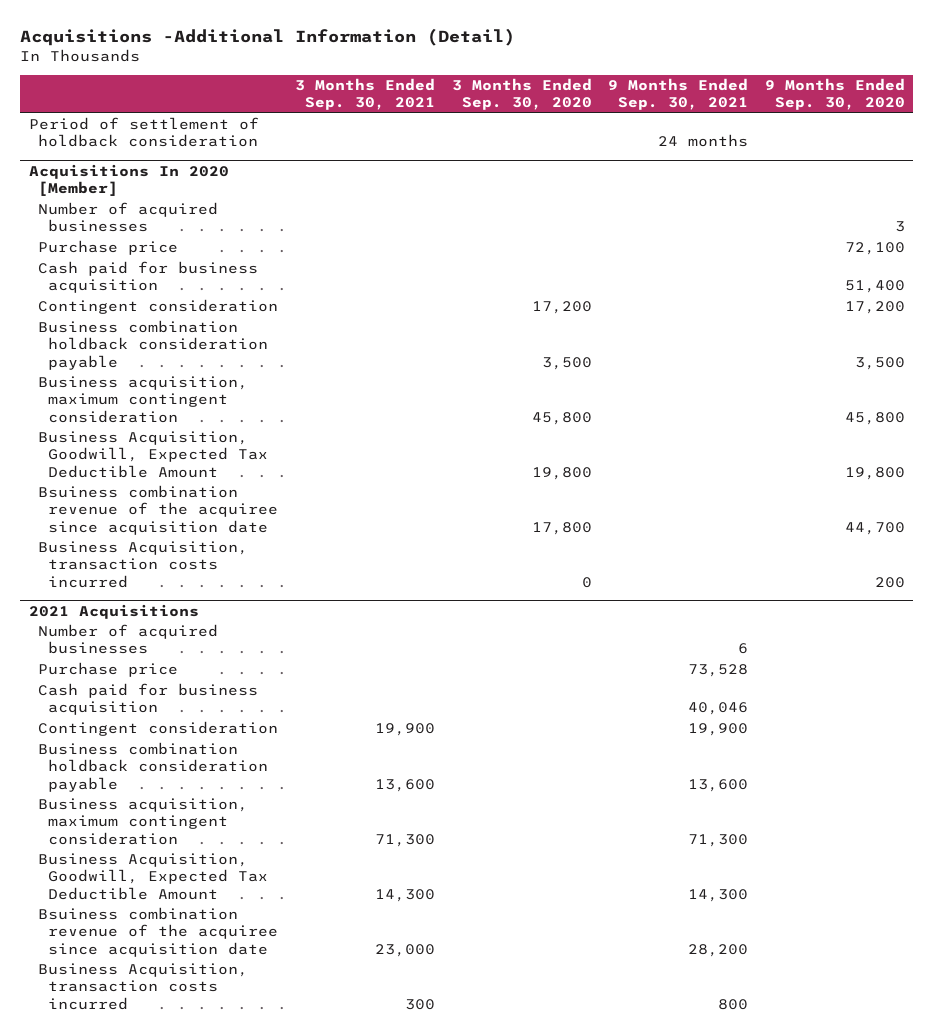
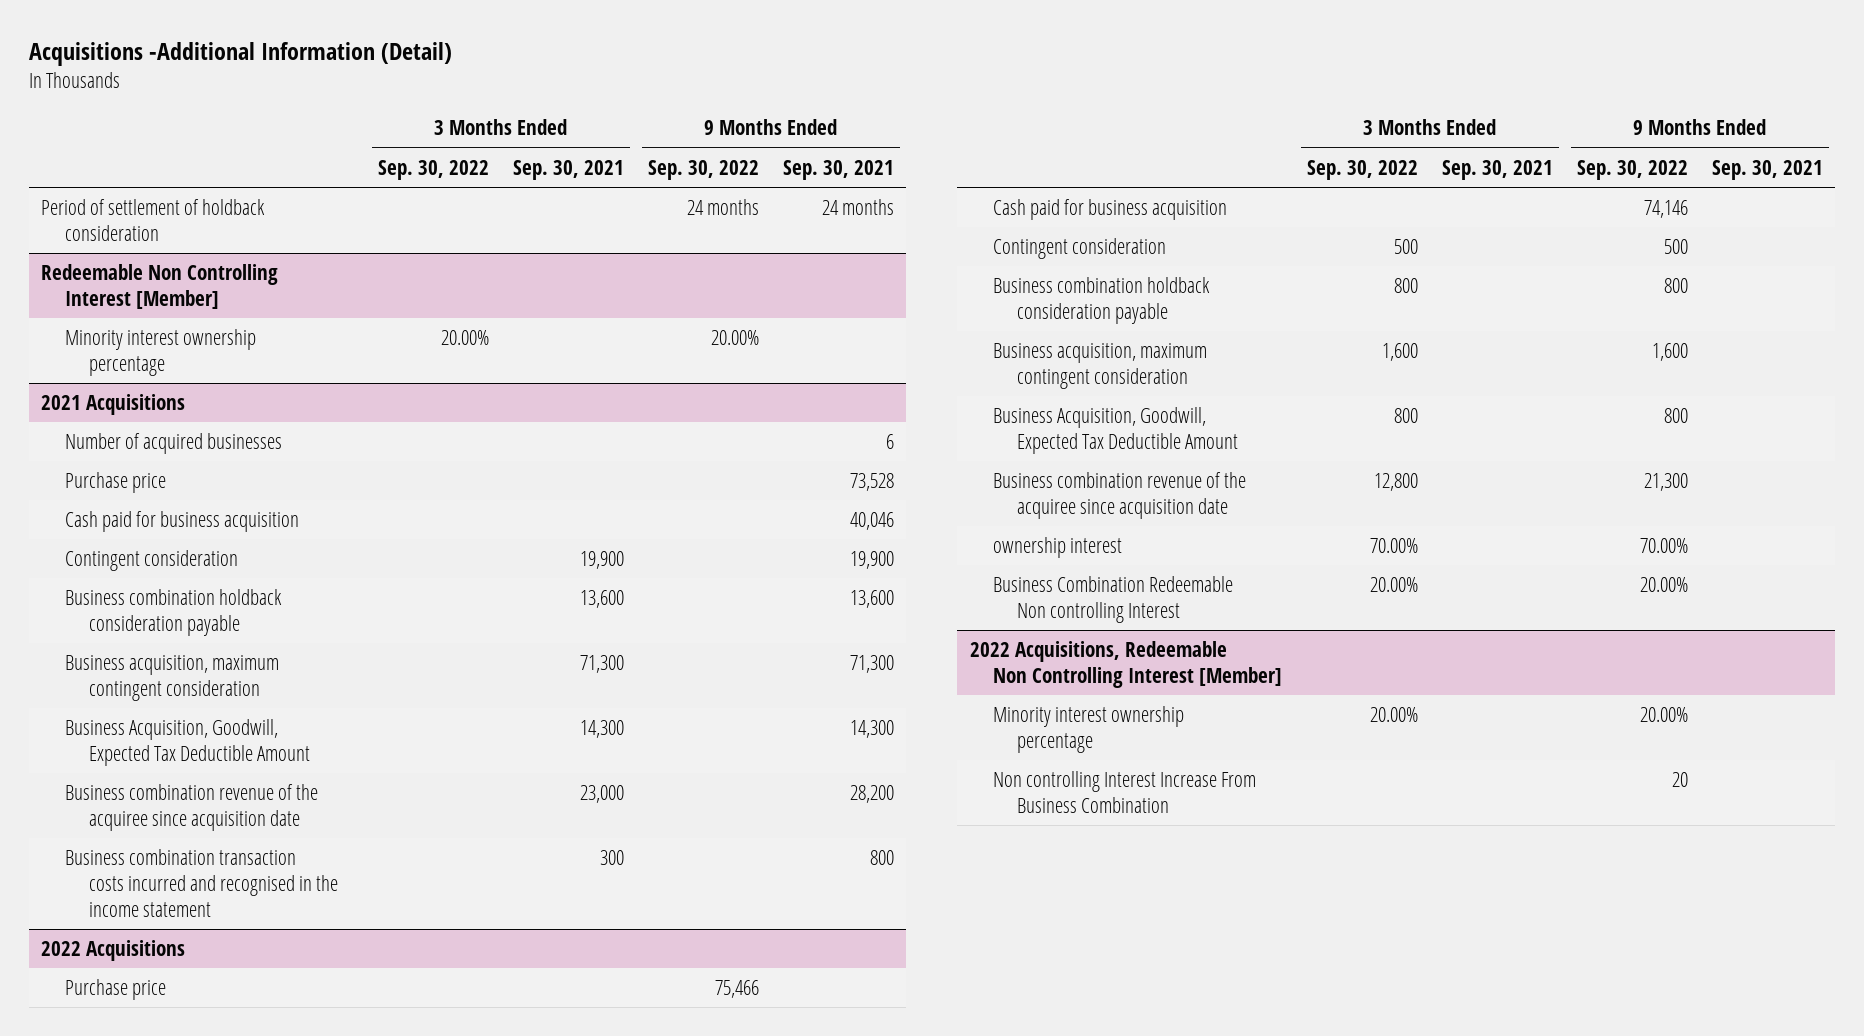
- | 3 Months Ended Sep. 30, 2021 | 3 Months Ended Sep. 30, 2020 | 9 Months Ended Sep. 30, 2021 | 9 Months Ended Sep. 30, 2020
+ | 3 Months Ended Sep. 30, 2022 | 3 Months Ended Sep. 30, 2021 | 9 Months Ended Sep. 30, 2022 | 9 Months Ended Sep. 30, 2021
- Acquisitions In 2020 [Member]
- Number of acquired businesses | | | | 3
- Purchase price | | | | 72,100
- Cash paid for business acquisition | | | | 51,400
- Contingent consideration | | 17,200 | | 17,200
- Business combination holdback consideration payable | | 3,500 | | 3,500
- Business acquisition, maximum contingent consideration | | 45,800 | | 45,800
- Business Acquisition, Goodwill, Expected Tax Deductible Amount | | 19,800 | | 19,800
- Bsuiness combination revenue of the acquiree since acquisition date | | 17,800 | | 44,700
- Business Acquisition, transaction costs incurred | | 0 | | 200
+ Redeemable Non Controlling Interest [Member]
+ Minority interest ownership percentage | 20.00% | | 20.00% |
@ 2021 Acquisitions
- Bsuiness combination revenue of the acquiree since acquisition date | 23,000 | | 28,200 |
- Business Acquisition, transaction costs incurred | 300 | | 800 |
+ Business combination revenue of the acquiree since acquisition date | | 23,000 | | 28,200
+ Business combination transaction costs incurred and recognised in the income statement | | 300 | | 800
+ 2022 Acquisitions
+ Purchase price | | | 75,466 |
+ Cash paid for business acquisition | | | 74,146 |
+ Contingent consideration | 500 | | 500 |
+ Business combination holdback consideration payable | 800 | | 800 |
+ Business acquisition, maximum contingent consideration | 1,600 | | 1,600 |
+ Business Acquisition, Goodwill, Expected Tax Deductible Amount | 800 | | 800 |
+ Business combination revenue of the acquiree since acquisition date | 12,800 | | 21,300 |
+ ownership interest | 70.00% | | 70.00% |
+ Business Combination Redeemable Non controlling Interest | 20.00% | | 20.00% |
+ 2022 Acquisitions, Redeemable Non Controlling Interest [Member]
+ Minority interest ownership percentage | 20.00% | | 20.00% |
+ Non controlling Interest Increase From Business Combination | | | 20 |

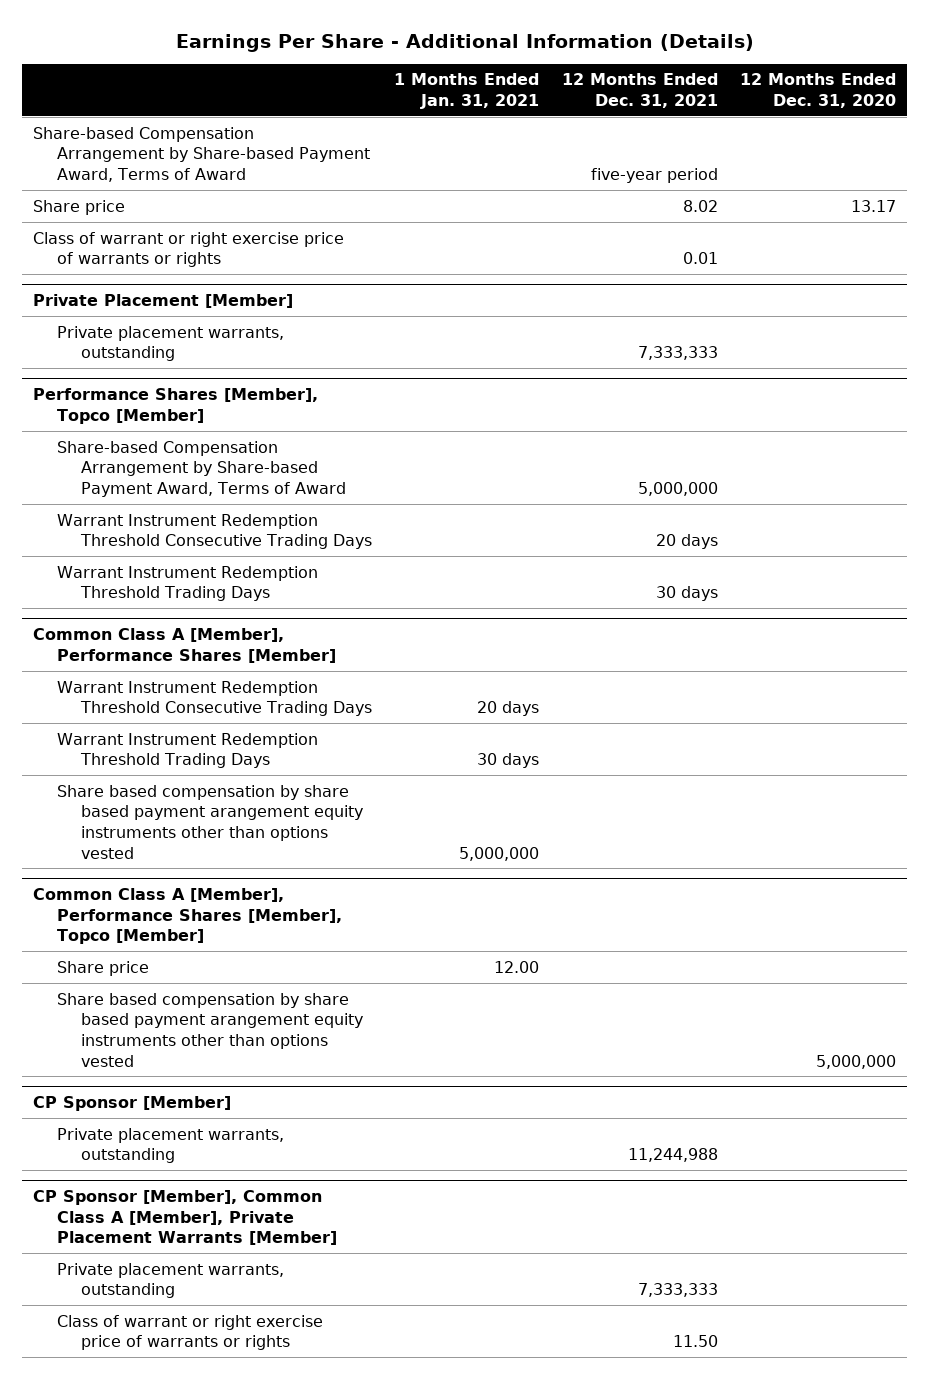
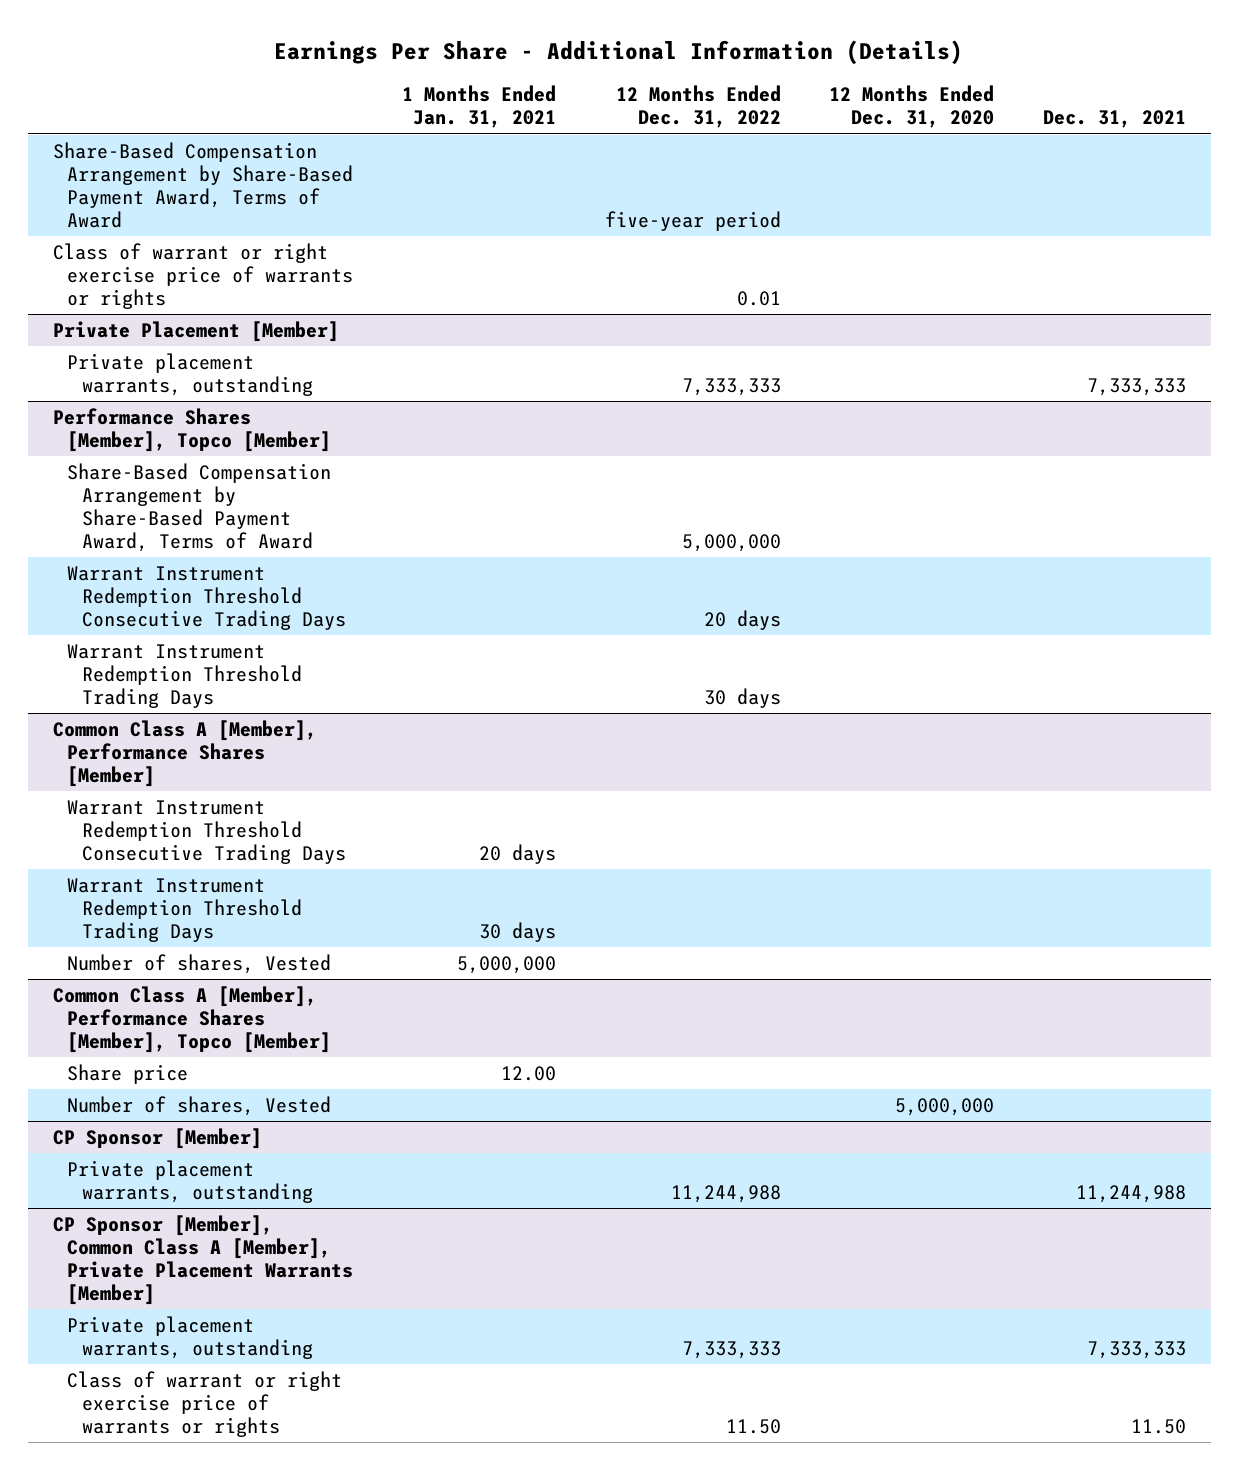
- | 1 Months Ended Jan. 31, 2021 | 12 Months Ended Dec. 31, 2021 | 12 Months Ended Dec. 31, 2020
+ | 1 Months Ended Jan. 31, 2021 | 12 Months Ended Dec. 31, 2022 | 12 Months Ended Dec. 31, 2020 | Dec. 31, 2021
- Share-based Compensation Arrangement by Share-based Payment Award, Terms of Award | | five-year period |
- Share price | | 8.02 | 13.17
+ Share-Based Compensation Arrangement by Share-Based Payment Award, Terms of Award | | five-year period | |
@ Performance Shares [Member], Topco [Member]
- Share-based Compensation Arrangement by Share-based Payment Award, Terms of Award | | 5,000,000 |
+ Share-Based Compensation Arrangement by Share-Based Payment Award, Terms of Award | | 5,000,000 | |
@ Common Class A [Member], Performance Shares [Member]
- Share based compensation by share based payment arangement equity instruments other than options vested | 5,000,000 | |
+ Number of shares, Vested | 5,000,000 | | |
@ Common Class A [Member], Performance Shares [Member], Topco [Member]
- Share based compensation by share based payment arangement equity instruments other than options vested | | | 5,000,000
+ Number of shares, Vested | | | 5,000,000 |

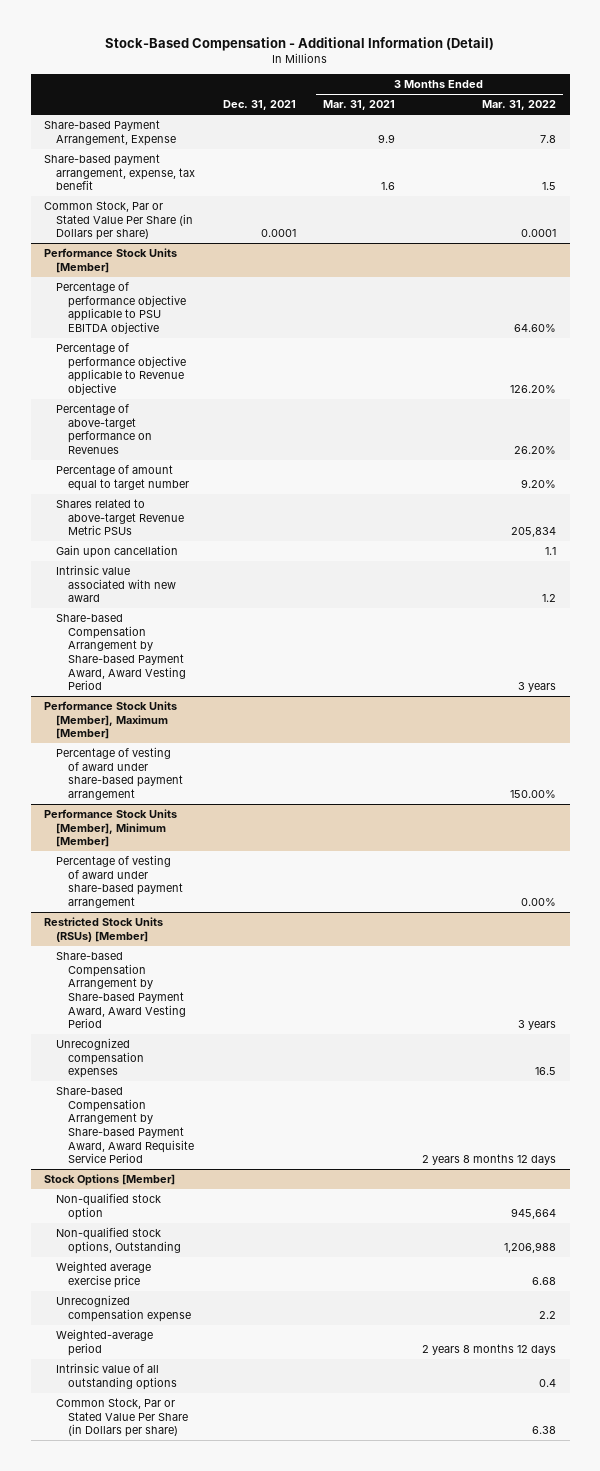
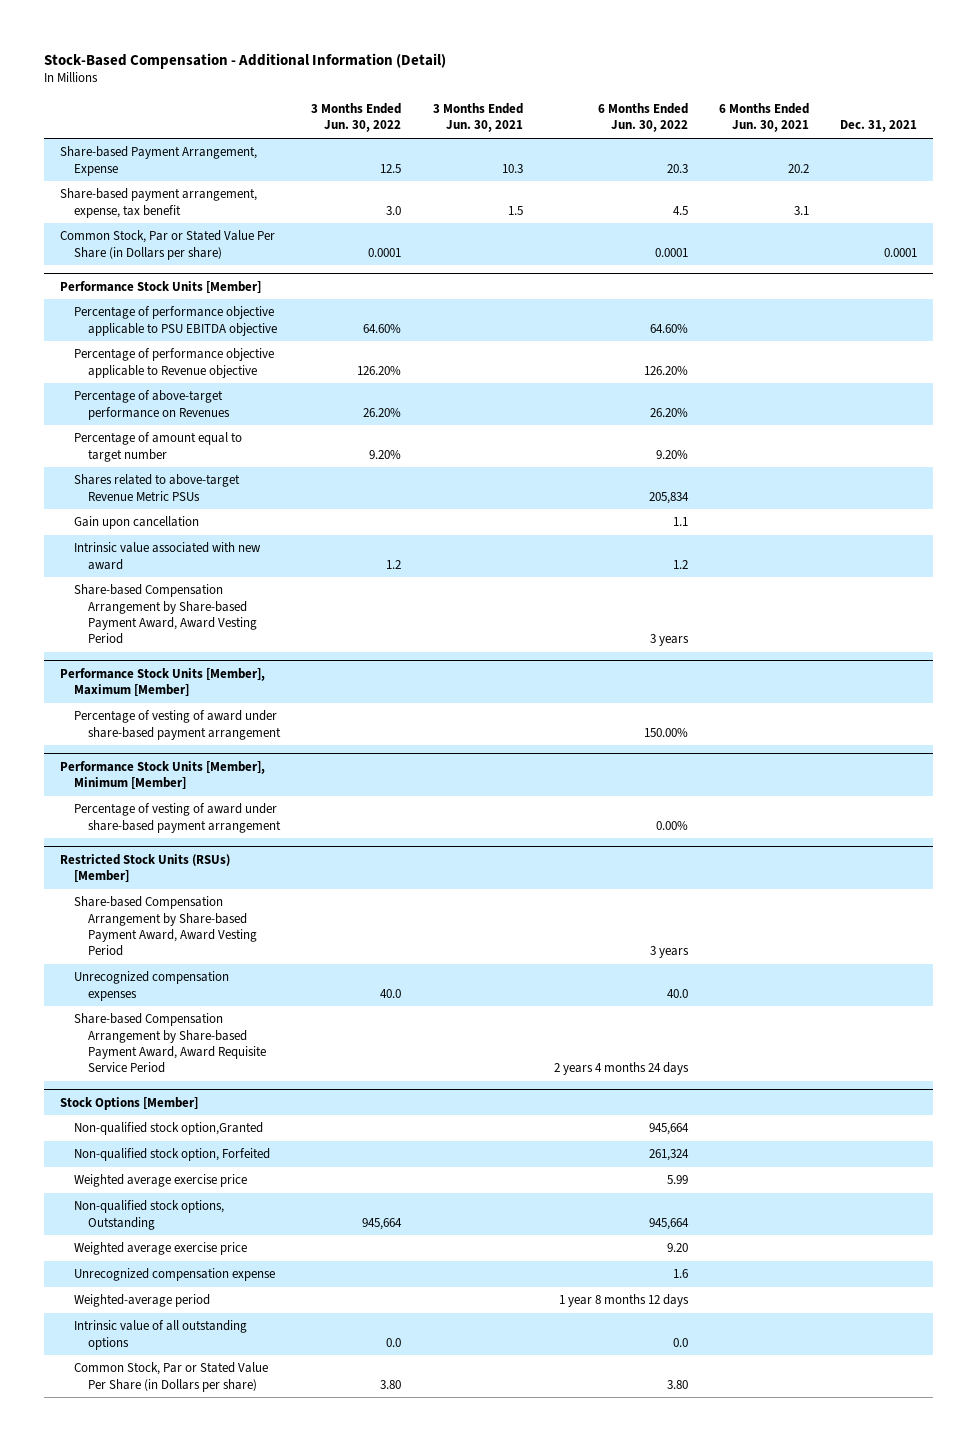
- | Dec. 31, 2021 | 3 Months Ended Mar. 31, 2021 | 3 Months Ended Mar. 31, 2022
+ | 3 Months Ended Jun. 30, 2022 | 3 Months Ended Jun. 30, 2021 | 6 Months Ended Jun. 30, 2022 | 6 Months Ended Jun. 30, 2021 | Dec. 31, 2021
@ Stock Options [Member]
- Non-qualified stock option | | | 945,664
+ Non-qualified stock option,Granted | | | 945,664 | |
+ Non-qualified stock option, Forfeited | | | 261,324 | |
+ Weighted average exercise price | | | 5.99 | |

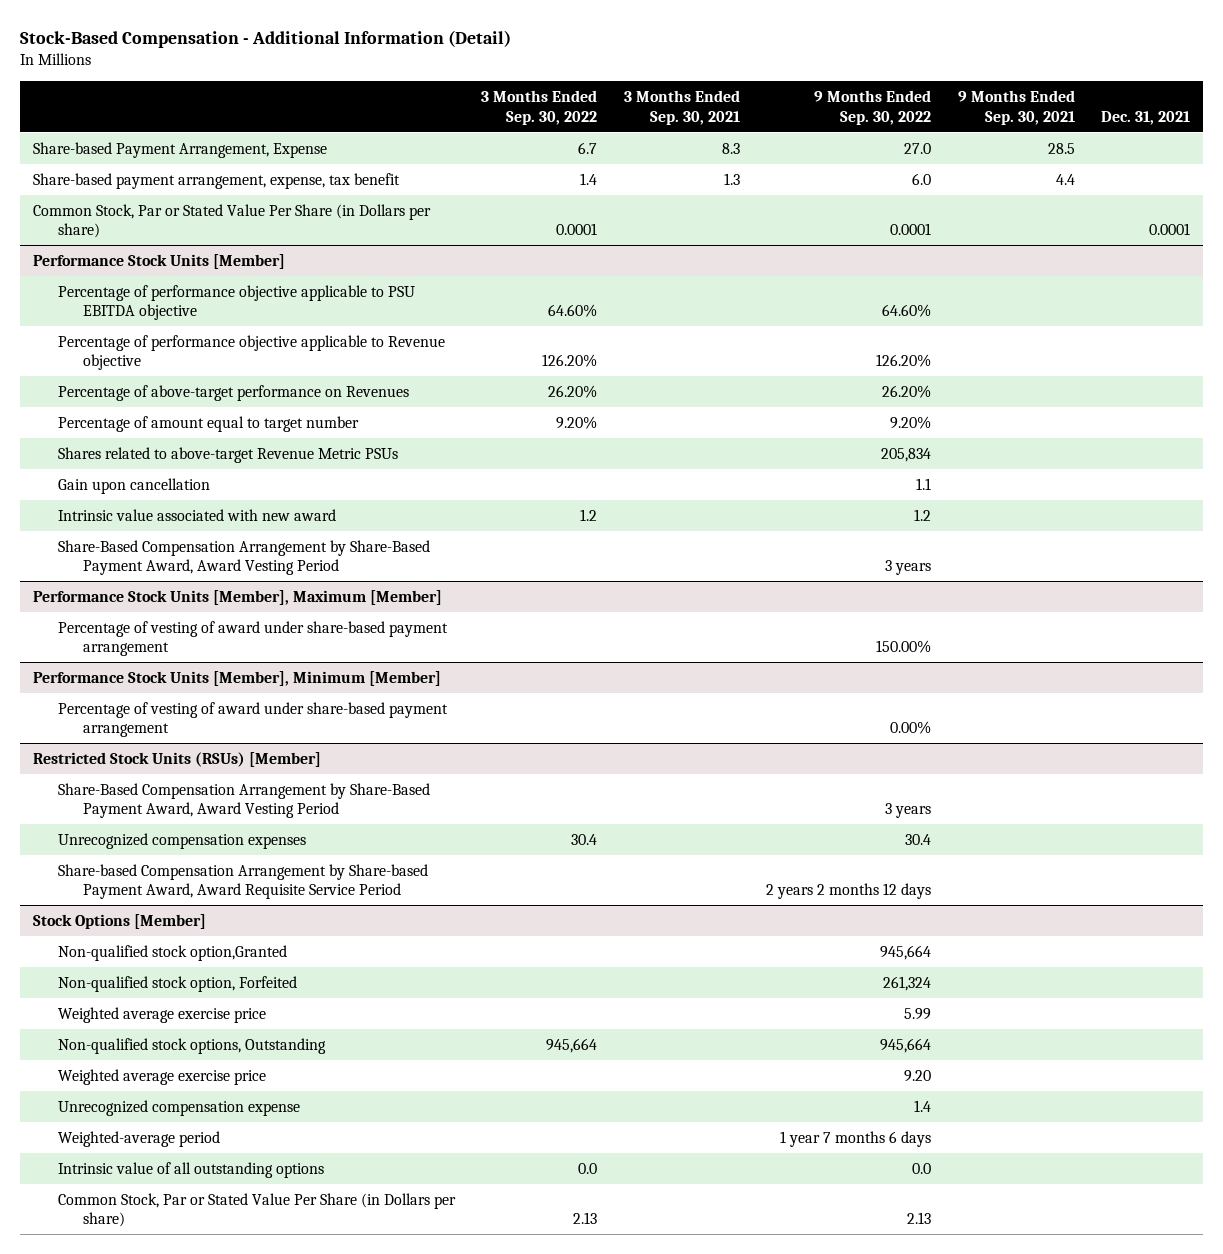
- | 3 Months Ended Jun. 30, 2022 | 3 Months Ended Jun. 30, 2021 | 6 Months Ended Jun. 30, 2022 | 6 Months Ended Jun. 30, 2021 | Dec. 31, 2021
+ | 3 Months Ended Sep. 30, 2022 | 3 Months Ended Sep. 30, 2021 | 9 Months Ended Sep. 30, 2022 | 9 Months Ended Sep. 30, 2021 | Dec. 31, 2021
@ Performance Stock Units [Member]
- Share-based Compensation Arrangement by Share-based Payment Award, Award Vesting Period | | | 3 years | |
+ Share-Based Compensation Arrangement by Share-Based Payment Award, Award Vesting Period | | | 3 years | |
@ Restricted Stock Units (RSUs) [Member]
- Share-based Compensation Arrangement by Share-based Payment Award, Award Vesting Period | | | 3 years | |
+ Share-Based Compensation Arrangement by Share-Based Payment Award, Award Vesting Period | | | 3 years | |

